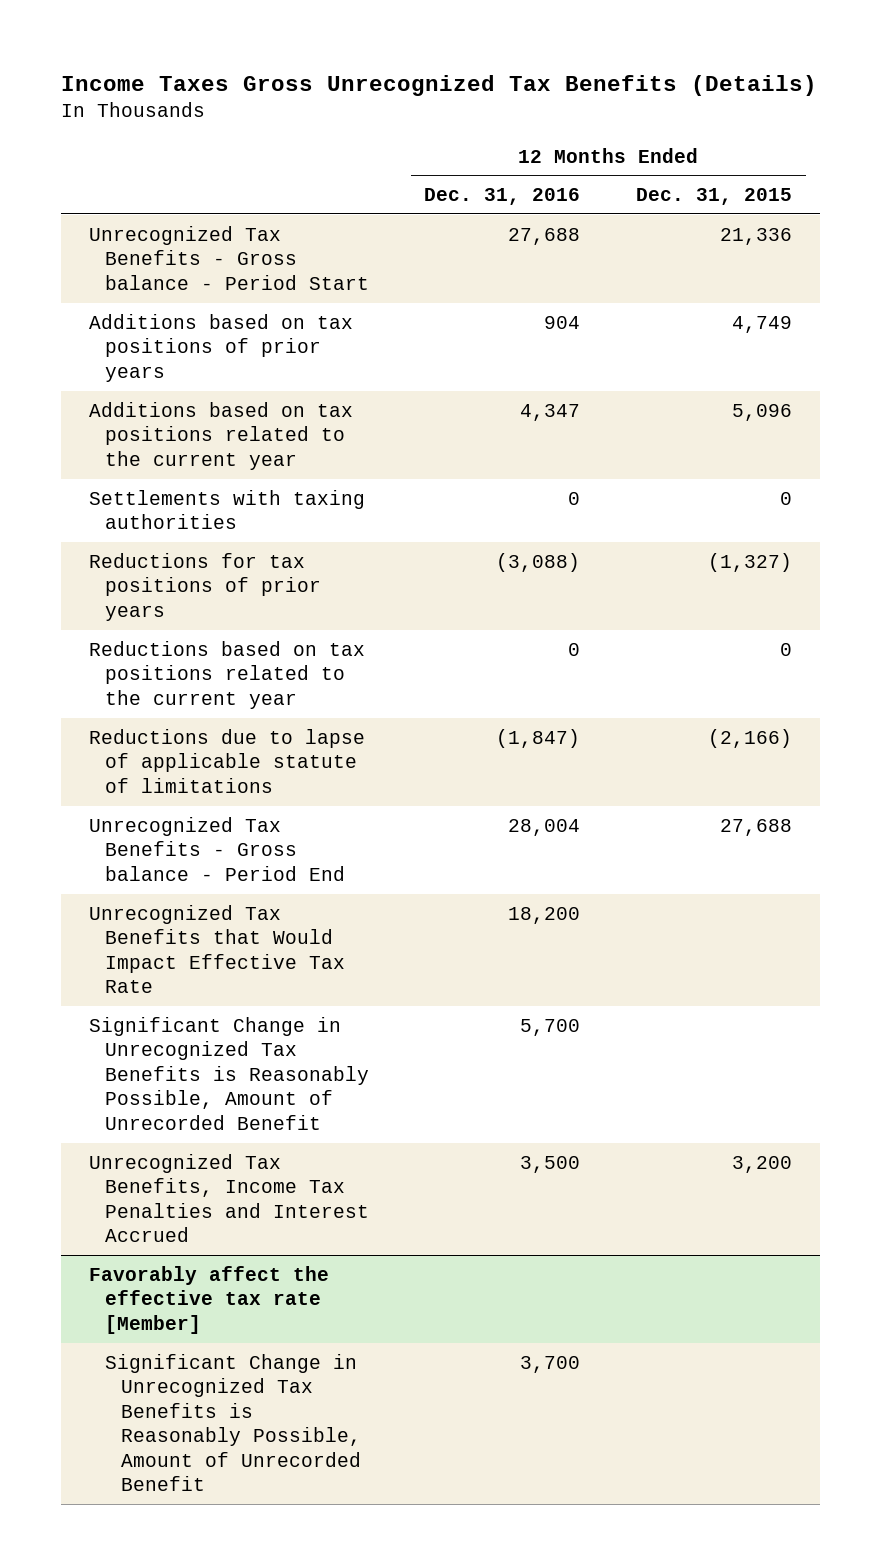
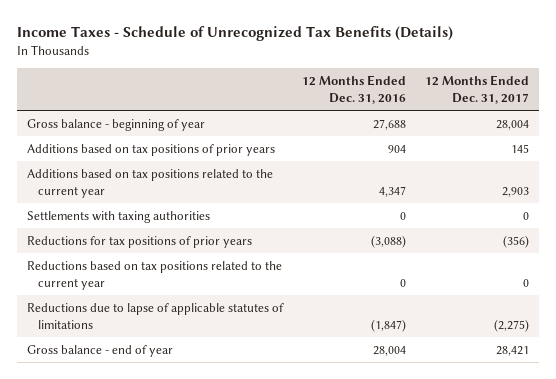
- Income Taxes Gross Unrecognized Tax Benefits (Details)
+ Income Taxes - Schedule of Unrecognized Tax Benefits (Details)
- | 12 Months Ended Dec. 31, 2016 | 12 Months Ended Dec. 31, 2015
+ | 12 Months Ended Dec. 31, 2016 | 12 Months Ended Dec. 31, 2017
- Unrecognized Tax Benefits - Gross balance - Period Start | 27,688 | 21,336
+ Gross balance - beginning of year | 27,688 | 28,004
- Reductions due to lapse of applicable statute of limitations | (1,847) | (2,166)
- Unrecognized Tax Benefits - Gross balance - Period End | 28,004 | 27,688
- Unrecognized Tax Benefits that Would Impact Effective Tax Rate | 18,200 |
- Significant Change in Unrecognized Tax Benefits is Reasonably Possible, Amount of Unrecorded Benefit | 5,700 |
- Unrecognized Tax Benefits, Income Tax Penalties and Interest Accrued | 3,500 | 3,200
- Favorably affect the effective tax rate [Member]
- Significant Change in Unrecognized Tax Benefits is Reasonably Possible, Amount of Unrecorded Benefit | 3,700 |
+ Reductions due to lapse of applicable statutes of limitations | (1,847) | (2,275)
+ Gross balance - end of year | 28,004 | 28,421

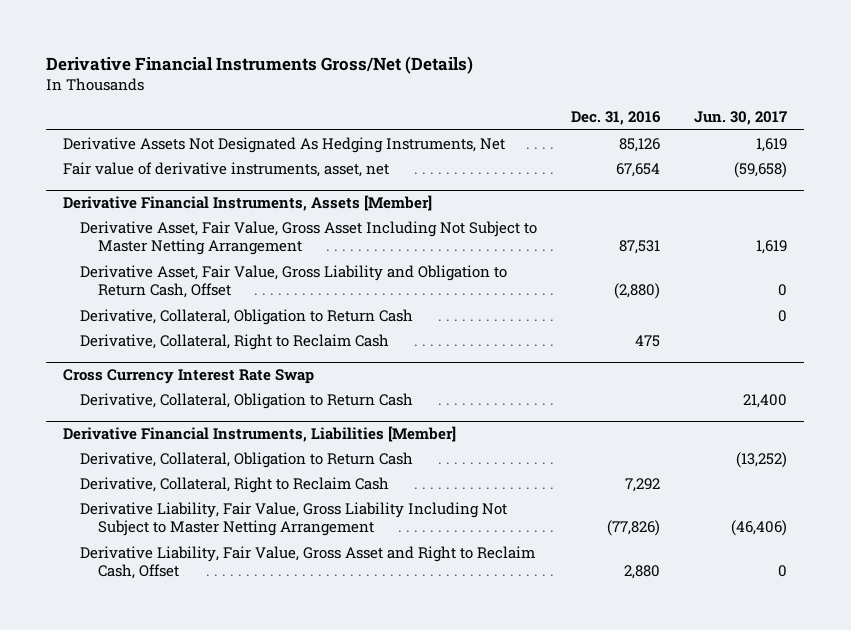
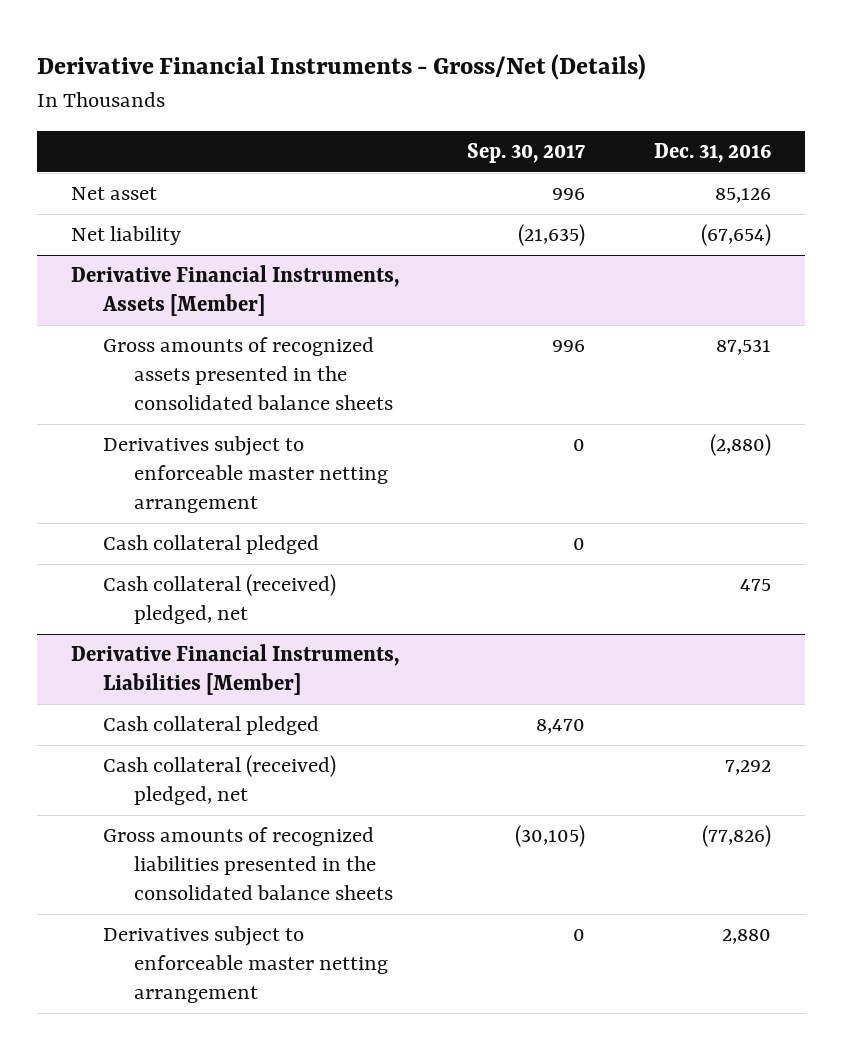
- Derivative Financial Instruments Gross/Net (Details)
+ Derivative Financial Instruments - Gross/Net (Details)
- | Dec. 31, 2016 | Jun. 30, 2017
+ | Sep. 30, 2017 | Dec. 31, 2016
- Derivative Assets Not Designated As Hedging Instruments, Net | 85,126 | 1,619
- Fair value of derivative instruments, asset, net | 67,654 | (59,658)
+ Net asset | 996 | 85,126
+ Net liability | (21,635) | (67,654)
@ Derivative Financial Instruments, Assets [Member]
- Derivative Asset, Fair Value, Gross Asset Including Not Subject to Master Netting Arrangement | 87,531 | 1,619
- Derivative Asset, Fair Value, Gross Liability and Obligation to Return Cash, Offset | (2,880) | 0
- Derivative, Collateral, Obligation to Return Cash | | 0
- Derivative, Collateral, Right to Reclaim Cash | 475 |
- Cross Currency Interest Rate Swap
- Derivative, Collateral, Obligation to Return Cash | | 21,400
@ Derivative Financial Instruments, Assets [Member]
+ Gross amounts of recognized assets presented in the consolidated balance sheets | 996 | 87,531
+ Derivatives subject to enforceable master netting arrangement | 0 | (2,880)
+ Cash collateral pledged | 0 |
+ Cash collateral (received) pledged, net | | 475
@ Derivative Financial Instruments, Liabilities [Member]
- Derivative, Collateral, Obligation to Return Cash | | (13,252)
- Derivative, Collateral, Right to Reclaim Cash | 7,292 |
- Derivative Liability, Fair Value, Gross Liability Including Not Subject to Master Netting Arrangement | (77,826) | (46,406)
- Derivative Liability, Fair Value, Gross Asset and Right to Reclaim Cash, Offset | 2,880 | 0
+ Cash collateral pledged | 8,470 |
+ Cash collateral (received) pledged, net | | 7,292
+ Gross amounts of recognized liabilities presented in the consolidated balance sheets | (30,105) | (77,826)
+ Derivatives subject to enforceable master netting arrangement | 0 | 2,880

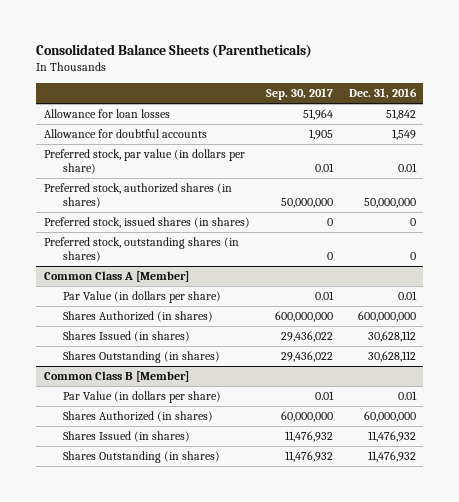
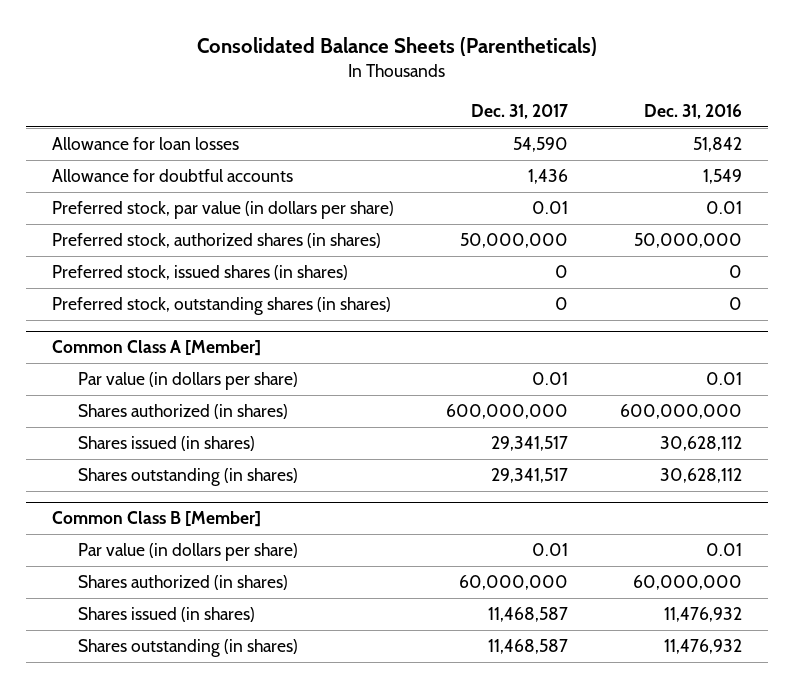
- | Sep. 30, 2017 | Dec. 31, 2016
+ | Dec. 31, 2017 | Dec. 31, 2016
@ Common Class A [Member]
- Par Value (in dollars per share) | 0.01 | 0.01
- Shares Authorized (in shares) | 600,000,000 | 600,000,000
- Shares Issued (in shares) | 29,436,022 | 30,628,112
- Shares Outstanding (in shares) | 29,436,022 | 30,628,112
+ Par value (in dollars per share) | 0.01 | 0.01
+ Shares authorized (in shares) | 600,000,000 | 600,000,000
+ Shares issued (in shares) | 29,341,517 | 30,628,112
+ Shares outstanding (in shares) | 29,341,517 | 30,628,112
@ Common Class B [Member]
- Par Value (in dollars per share) | 0.01 | 0.01
- Shares Authorized (in shares) | 60,000,000 | 60,000,000
- Shares Issued (in shares) | 11,476,932 | 11,476,932
- Shares Outstanding (in shares) | 11,476,932 | 11,476,932
+ Par value (in dollars per share) | 0.01 | 0.01
+ Shares authorized (in shares) | 60,000,000 | 60,000,000
+ Shares issued (in shares) | 11,468,587 | 11,476,932
+ Shares outstanding (in shares) | 11,468,587 | 11,476,932

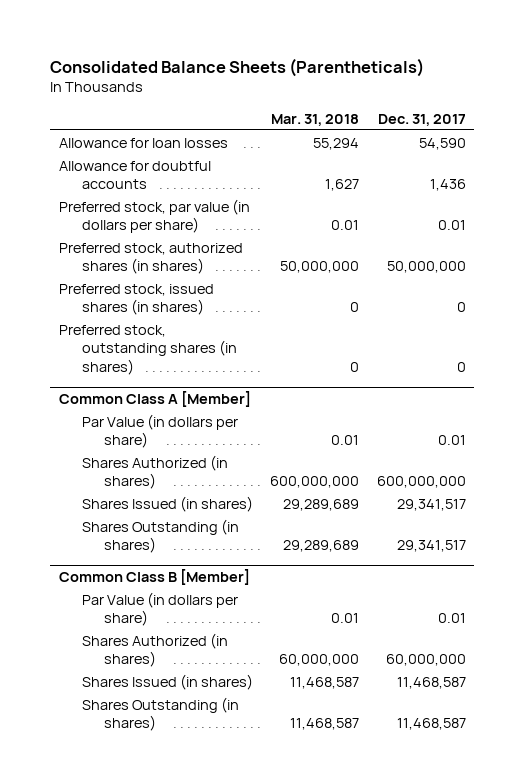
- | Dec. 31, 2017 | Dec. 31, 2016
+ | Mar. 31, 2018 | Dec. 31, 2017
@ Common Class A [Member]
- Par value (in dollars per share) | 0.01 | 0.01
- Shares authorized (in shares) | 600,000,000 | 600,000,000
- Shares issued (in shares) | 29,341,517 | 30,628,112
- Shares outstanding (in shares) | 29,341,517 | 30,628,112
+ Par Value (in dollars per share) | 0.01 | 0.01
+ Shares Authorized (in shares) | 600,000,000 | 600,000,000
+ Shares Issued (in shares) | 29,289,689 | 29,341,517
+ Shares Outstanding (in shares) | 29,289,689 | 29,341,517
@ Common Class B [Member]
- Par value (in dollars per share) | 0.01 | 0.01
- Shares authorized (in shares) | 60,000,000 | 60,000,000
- Shares issued (in shares) | 11,468,587 | 11,476,932
- Shares outstanding (in shares) | 11,468,587 | 11,476,932
+ Par Value (in dollars per share) | 0.01 | 0.01
+ Shares Authorized (in shares) | 60,000,000 | 60,000,000
+ Shares Issued (in shares) | 11,468,587 | 11,468,587
+ Shares Outstanding (in shares) | 11,468,587 | 11,468,587

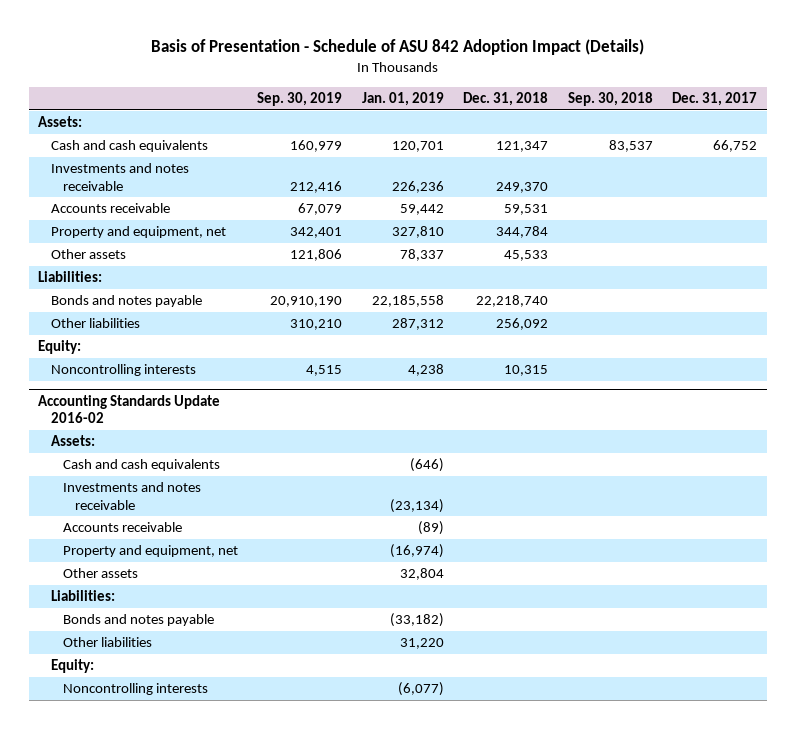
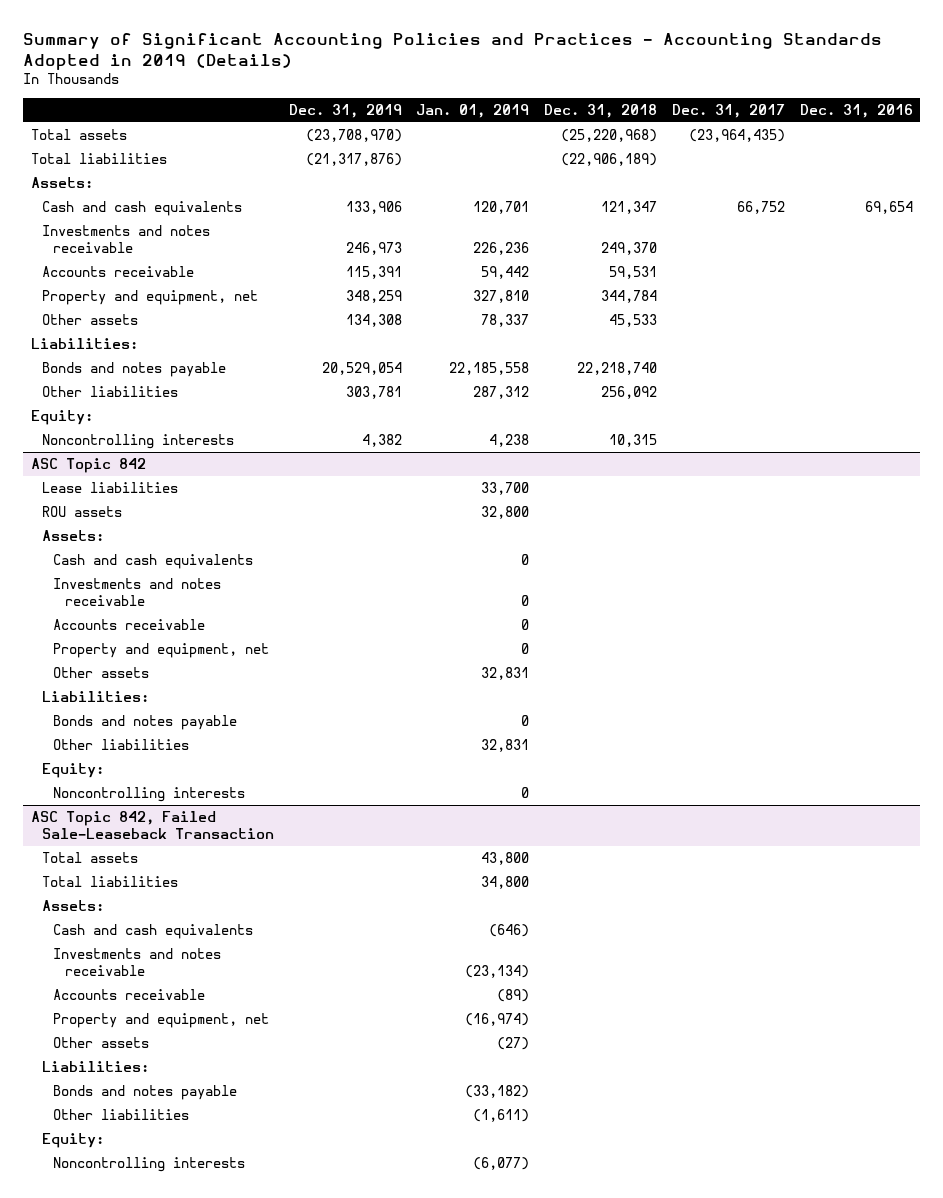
- Basis of Presentation - Schedule of ASU 842 Adoption Impact (Details)
+ Summary of Significant Accounting Policies and Practices - Accounting Standards Adopted in 2019 (Details)
- | Sep. 30, 2019 | Jan. 01, 2019 | Dec. 31, 2018 | Sep. 30, 2018 | Dec. 31, 2017
+ | Dec. 31, 2019 | Jan. 01, 2019 | Dec. 31, 2018 | Dec. 31, 2017 | Dec. 31, 2016
+ Total assets | (23,708,970) | | (25,220,968) | (23,964,435) |
+ Total liabilities | (21,317,876) | | (22,906,189) | |
- Accounting Standards Update 2016-02
+ ASC Topic 842
+ Lease liabilities | | 33,700 | | |
+ ROU assets | | 32,800 | | |
+ Cash and cash equivalents | | 0 | | |
+ Investments and notes receivable | | 0 | | |
+ Accounts receivable | | 0 | | |
+ Property and equipment, net | | 0 | | |
+ Other assets | | 32,831 | | |
+ Liabilities:
+ Bonds and notes payable | | 0 | | |
+ Other liabilities | | 32,831 | | |
+ Equity:
+ Noncontrolling interests | | 0 | | |
+ ASC Topic 842, Failed Sale-Leaseback Transaction
+ Total assets | | 43,800 | | |
+ Total liabilities | | 34,800 | | |
+ Assets:
- Other assets | | 32,804 | | |
+ Other assets | | (27) | | |
- Other liabilities | | 31,220 | | |
+ Other liabilities | | (1,611) | | |

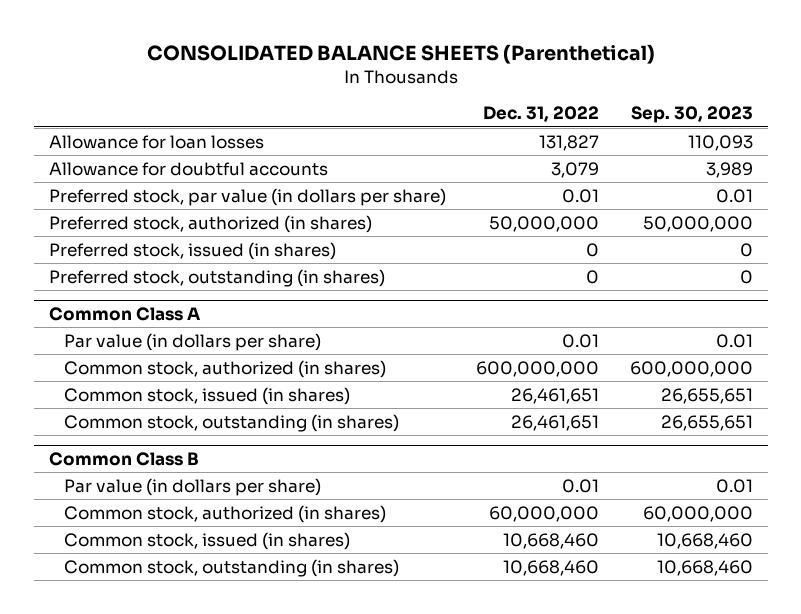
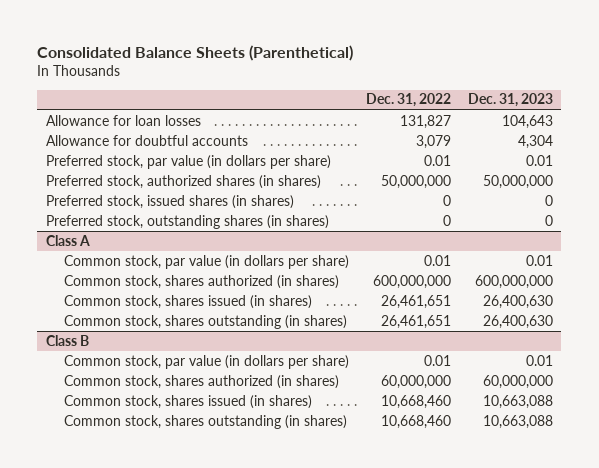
- CONSOLIDATED BALANCE SHEETS (Parenthetical)
+ Consolidated Balance Sheets (Parenthetical)
- | Dec. 31, 2022 | Sep. 30, 2023
+ | Dec. 31, 2022 | Dec. 31, 2023
- Preferred stock, authorized (in shares) | 50,000,000 | 50,000,000
- Preferred stock, issued (in shares) | 0 | 0
- Preferred stock, outstanding (in shares) | 0 | 0
- Common Class A
- Par value (in dollars per share) | 0.01 | 0.01
- Common stock, authorized (in shares) | 600,000,000 | 600,000,000
- Common stock, issued (in shares) | 26,461,651 | 26,655,651
- Common stock, outstanding (in shares) | 26,461,651 | 26,655,651
- Common Class B
- Par value (in dollars per share) | 0.01 | 0.01
- Common stock, authorized (in shares) | 60,000,000 | 60,000,000
- Common stock, issued (in shares) | 10,668,460 | 10,668,460
- Common stock, outstanding (in shares) | 10,668,460 | 10,668,460
+ Preferred stock, authorized shares (in shares) | 50,000,000 | 50,000,000
+ Preferred stock, issued shares (in shares) | 0 | 0
+ Preferred stock, outstanding shares (in shares) | 0 | 0
+ Class A
+ Common stock, par value (in dollars per share) | 0.01 | 0.01
+ Common stock, shares authorized (in shares) | 600,000,000 | 600,000,000
+ Common stock, shares issued (in shares) | 26,461,651 | 26,400,630
+ Common stock, shares outstanding (in shares) | 26,461,651 | 26,400,630
+ Class B
+ Common stock, par value (in dollars per share) | 0.01 | 0.01
+ Common stock, shares authorized (in shares) | 60,000,000 | 60,000,000
+ Common stock, shares issued (in shares) | 10,668,460 | 10,663,088
+ Common stock, shares outstanding (in shares) | 10,668,460 | 10,663,088

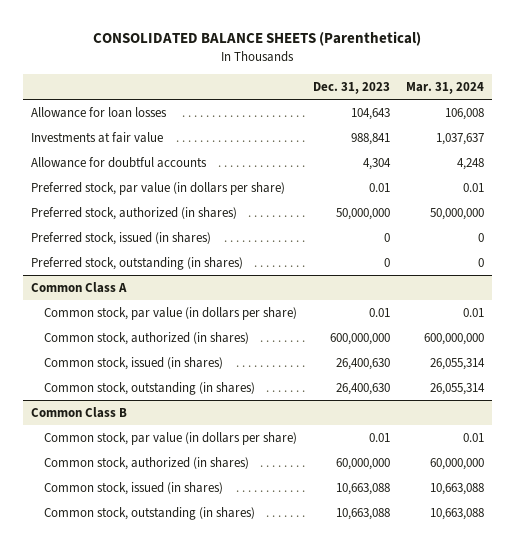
- Consolidated Balance Sheets (Parenthetical)
+ CONSOLIDATED BALANCE SHEETS (Parenthetical)
- | Dec. 31, 2022 | Dec. 31, 2023
+ | Dec. 31, 2023 | Mar. 31, 2024
+ Investments at fair value | 988,841 | 1,037,637
- Preferred stock, authorized shares (in shares) | 50,000,000 | 50,000,000
- Preferred stock, issued shares (in shares) | 0 | 0
- Preferred stock, outstanding shares (in shares) | 0 | 0
- Class A
+ Preferred stock, authorized (in shares) | 50,000,000 | 50,000,000
+ Preferred stock, issued (in shares) | 0 | 0
+ Preferred stock, outstanding (in shares) | 0 | 0
+ Common Class A
- Common stock, shares authorized (in shares) | 600,000,000 | 600,000,000
- Common stock, shares issued (in shares) | 26,461,651 | 26,400,630
- Common stock, shares outstanding (in shares) | 26,461,651 | 26,400,630
- Class B
+ Common stock, authorized (in shares) | 600,000,000 | 600,000,000
+ Common stock, issued (in shares) | 26,400,630 | 26,055,314
+ Common stock, outstanding (in shares) | 26,400,630 | 26,055,314
+ Common Class B
- Common stock, shares authorized (in shares) | 60,000,000 | 60,000,000
- Common stock, shares issued (in shares) | 10,668,460 | 10,663,088
- Common stock, shares outstanding (in shares) | 10,668,460 | 10,663,088
+ Common stock, authorized (in shares) | 60,000,000 | 60,000,000
+ Common stock, issued (in shares) | 10,663,088 | 10,663,088
+ Common stock, outstanding (in shares) | 10,663,088 | 10,663,088

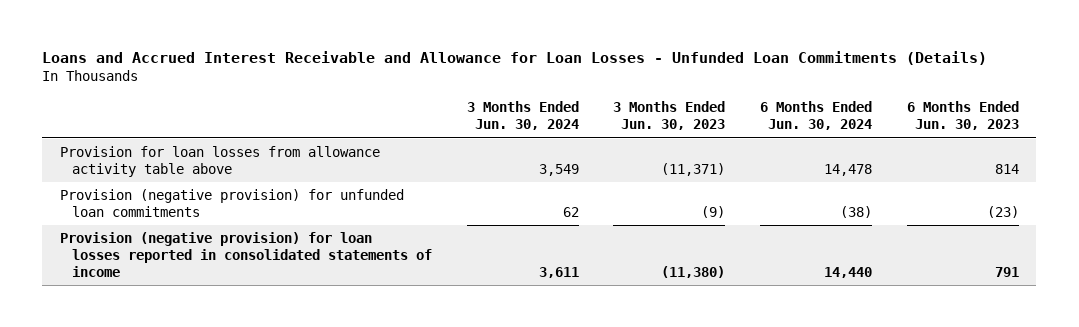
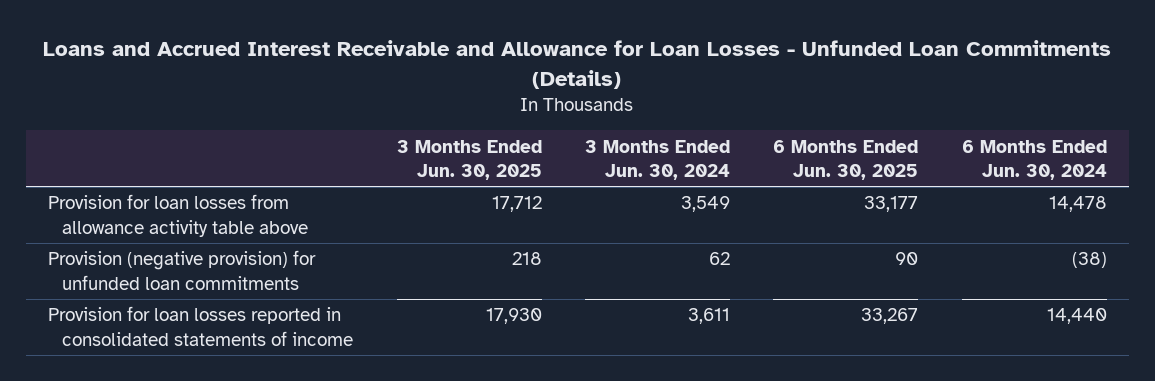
- | 3 Months Ended Jun. 30, 2024 | 3 Months Ended Jun. 30, 2023 | 6 Months Ended Jun. 30, 2024 | 6 Months Ended Jun. 30, 2023
+ | 3 Months Ended Jun. 30, 2025 | 3 Months Ended Jun. 30, 2024 | 6 Months Ended Jun. 30, 2025 | 6 Months Ended Jun. 30, 2024
- Provision (negative provision) for loan losses reported in consolidated statements of income | 3,611 | (11,380) | 14,440 | 791
+ Provision for loan losses reported in consolidated statements of income | 17,930 | 3,611 | 33,267 | 14,440

